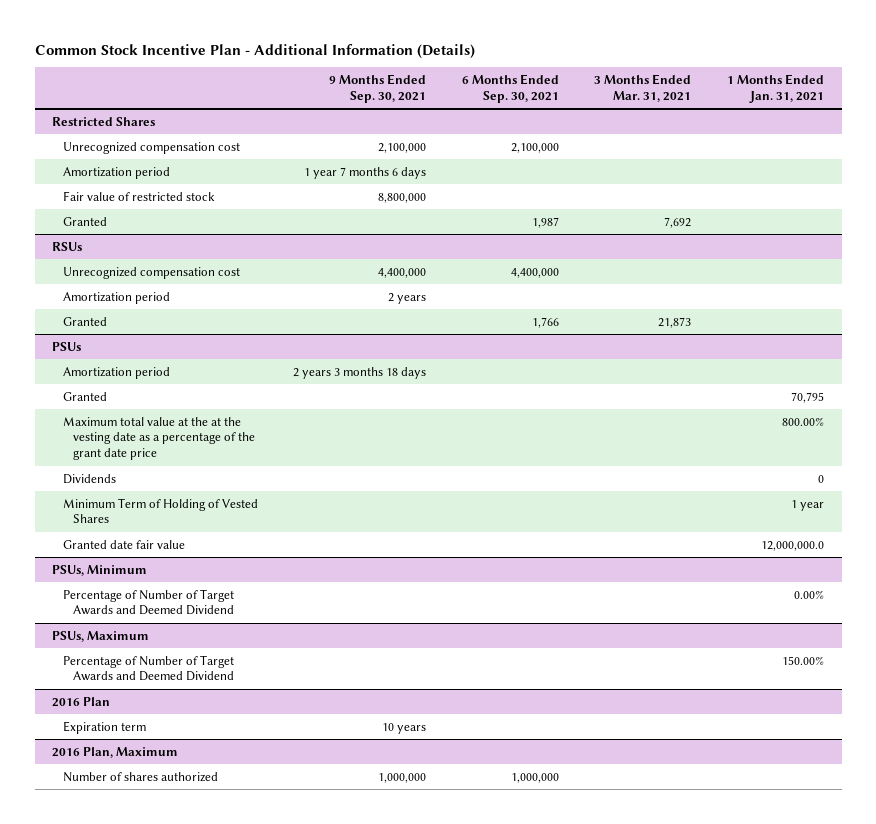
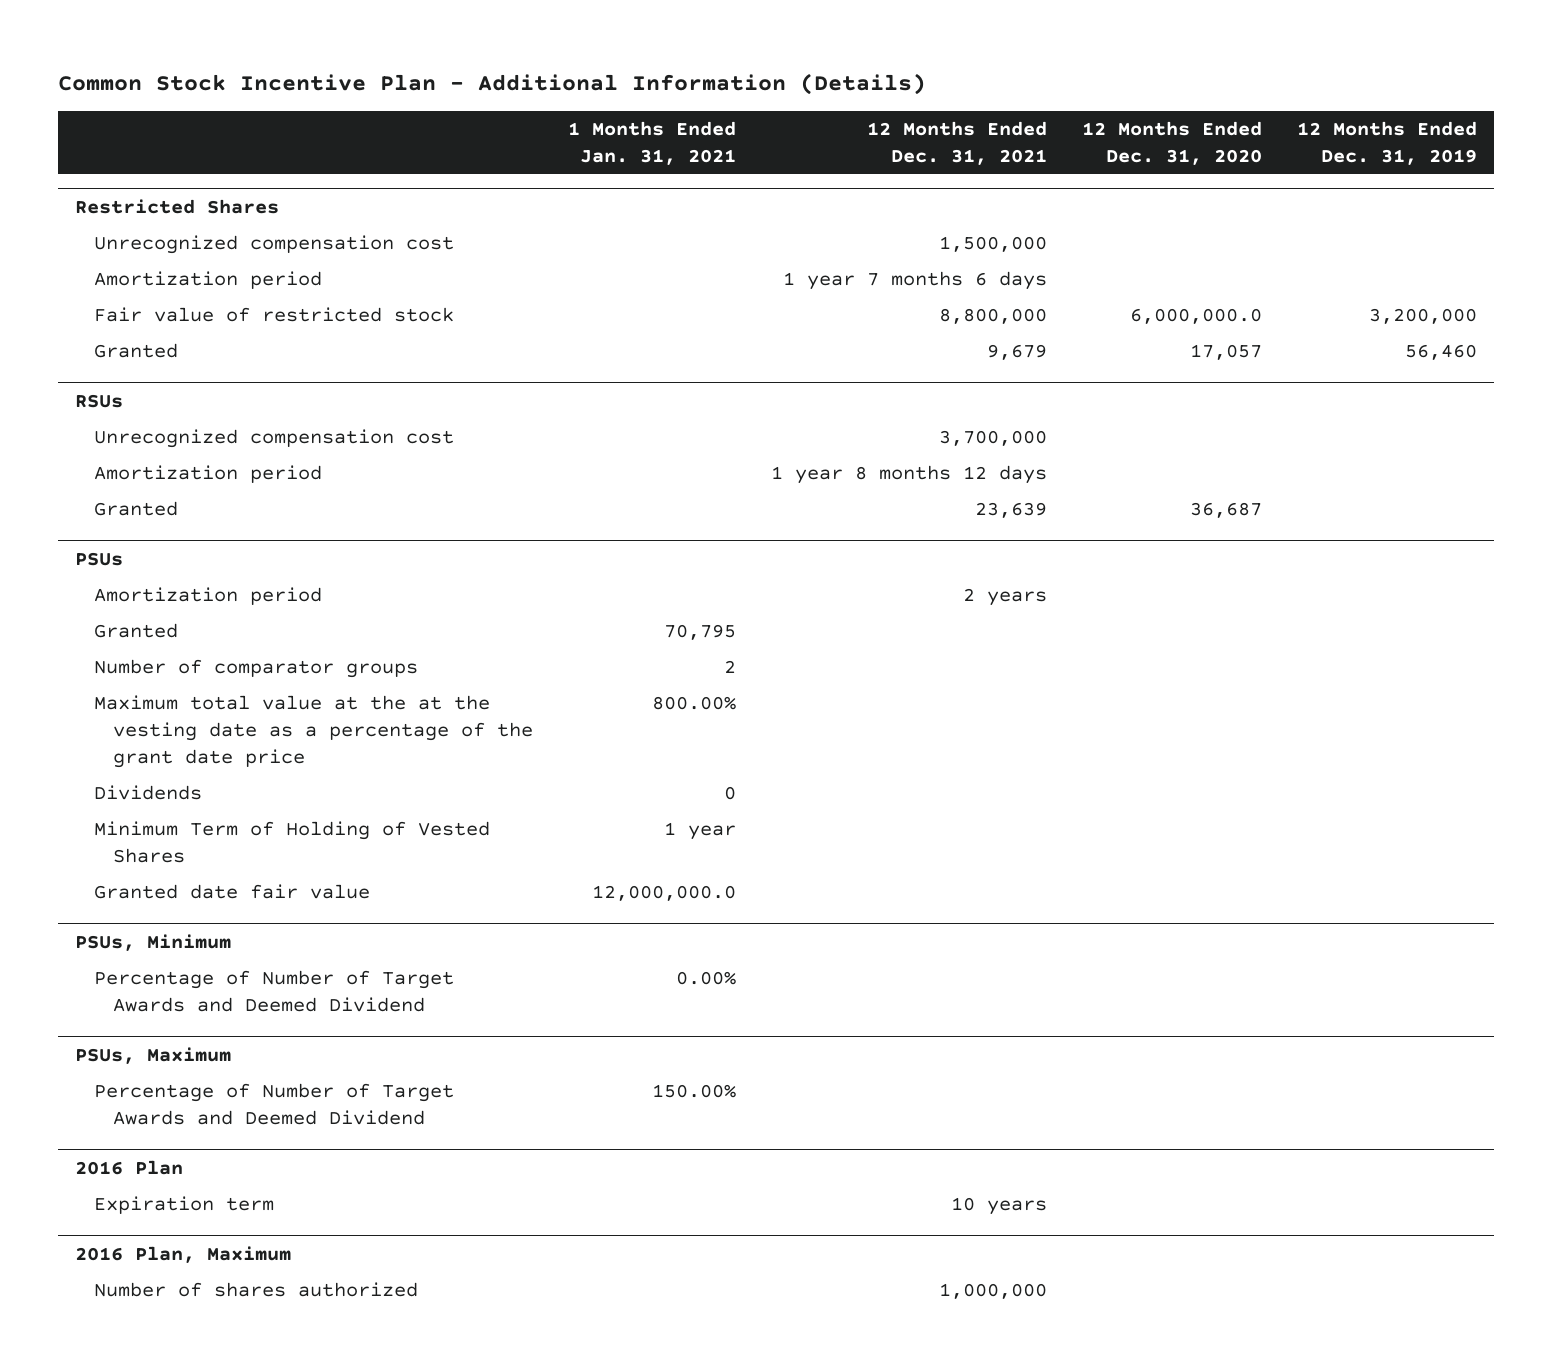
- | 9 Months Ended Sep. 30, 2021 | 6 Months Ended Sep. 30, 2021 | 3 Months Ended Mar. 31, 2021 | 1 Months Ended Jan. 31, 2021
+ | 1 Months Ended Jan. 31, 2021 | 12 Months Ended Dec. 31, 2021 | 12 Months Ended Dec. 31, 2020 | 12 Months Ended Dec. 31, 2019
@ PSUs
+ Number of comparator groups | 2 | | |

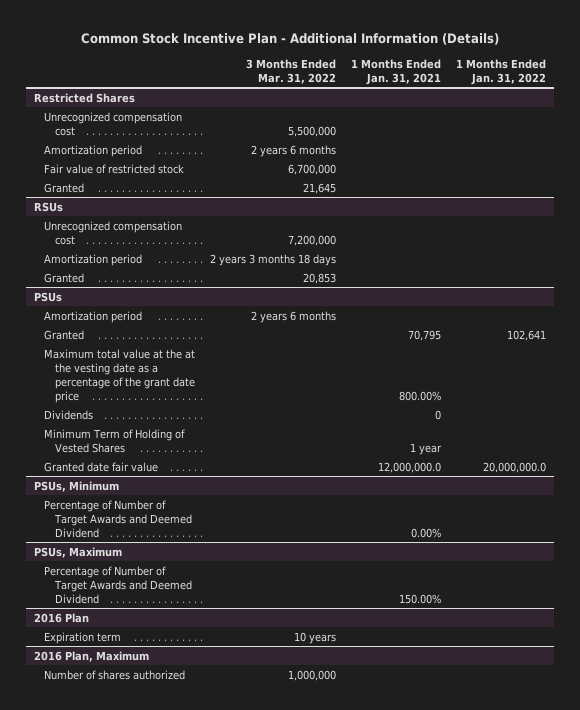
- | 1 Months Ended Jan. 31, 2021 | 12 Months Ended Dec. 31, 2021 | 12 Months Ended Dec. 31, 2020 | 12 Months Ended Dec. 31, 2019
+ | 3 Months Ended Mar. 31, 2022 | 1 Months Ended Jan. 31, 2021 | 1 Months Ended Jan. 31, 2022
@ PSUs
- Number of comparator groups | 2 | | |

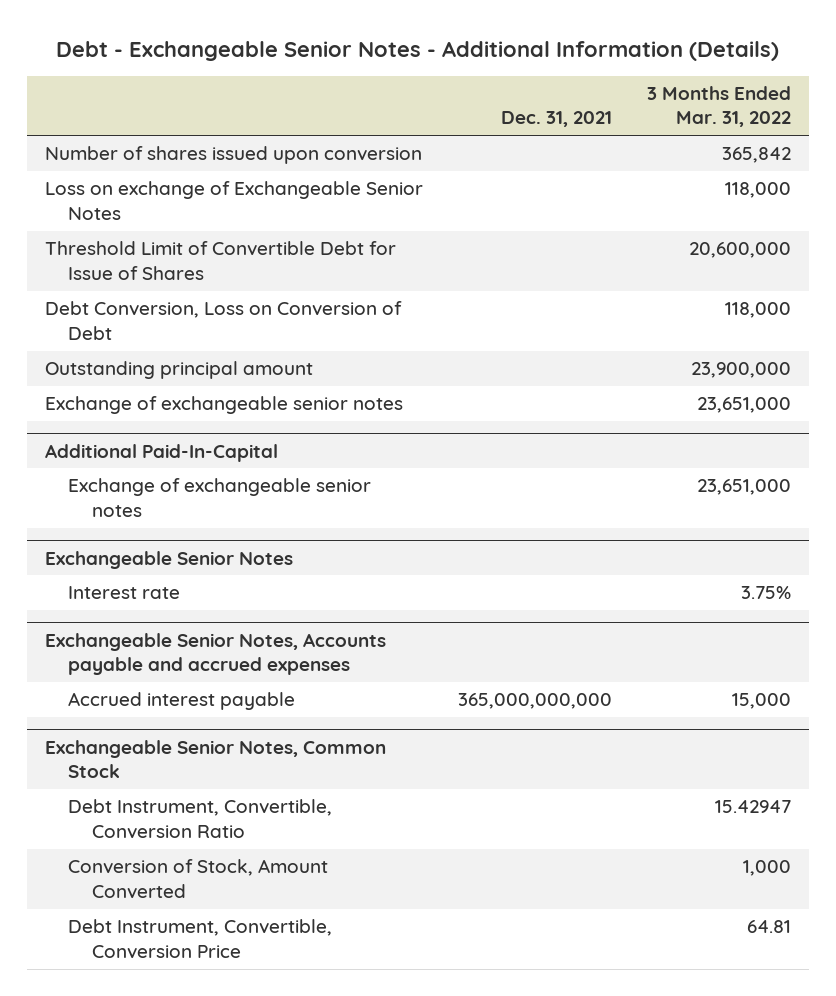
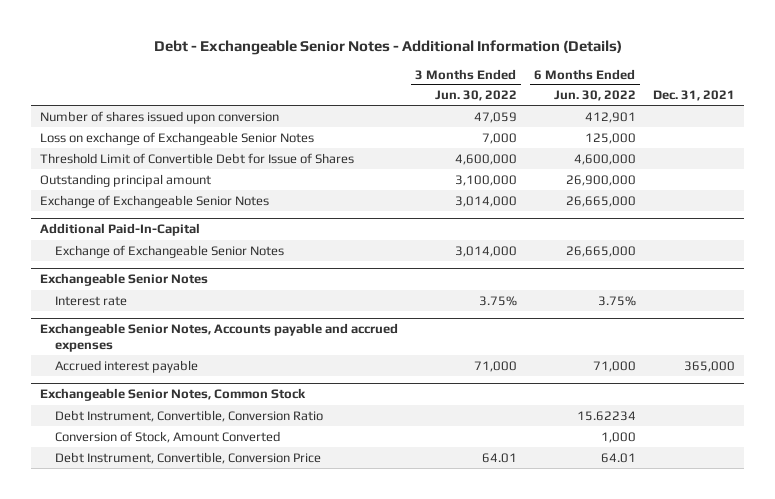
- | Dec. 31, 2021 | 3 Months Ended Mar. 31, 2022
+ | 3 Months Ended Jun. 30, 2022 | 6 Months Ended Jun. 30, 2022 | Dec. 31, 2021
- Debt Conversion, Loss on Conversion of Debt | | 118,000
- Exchange of exchangeable senior notes | | 23,651,000
+ Exchange of Exchangeable Senior Notes | 3,014,000 | 26,665,000 |
@ Additional Paid-In-Capital
- Exchange of exchangeable senior notes | | 23,651,000
+ Exchange of Exchangeable Senior Notes | 3,014,000 | 26,665,000 |
@ Exchangeable Senior Notes, Accounts payable and accrued expenses
- Accrued interest payable | 365,000,000,000 | 15,000
+ Accrued interest payable | 71,000 | 71,000 | 365,000

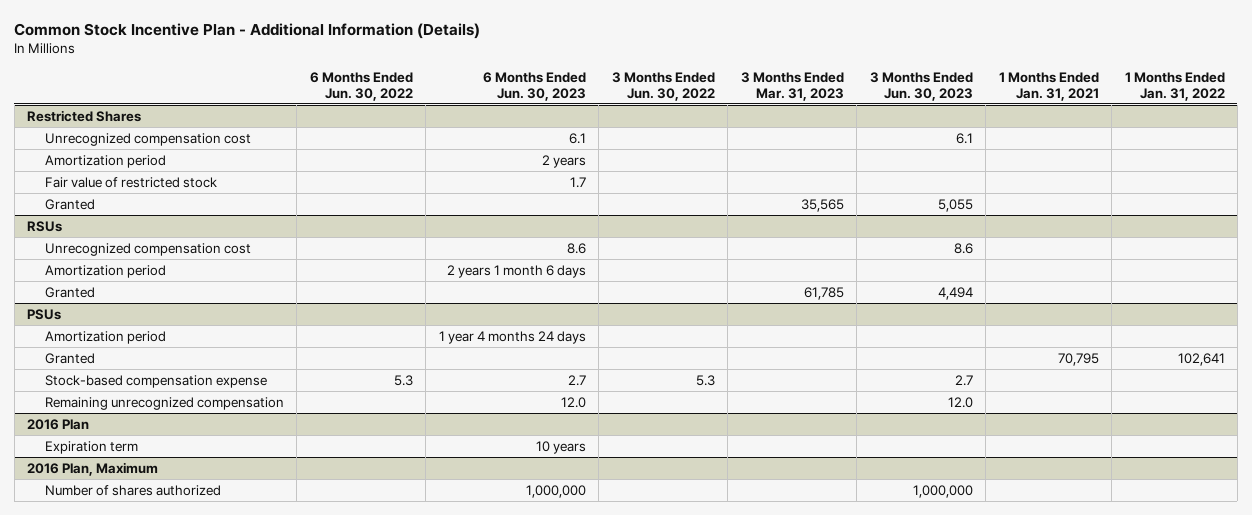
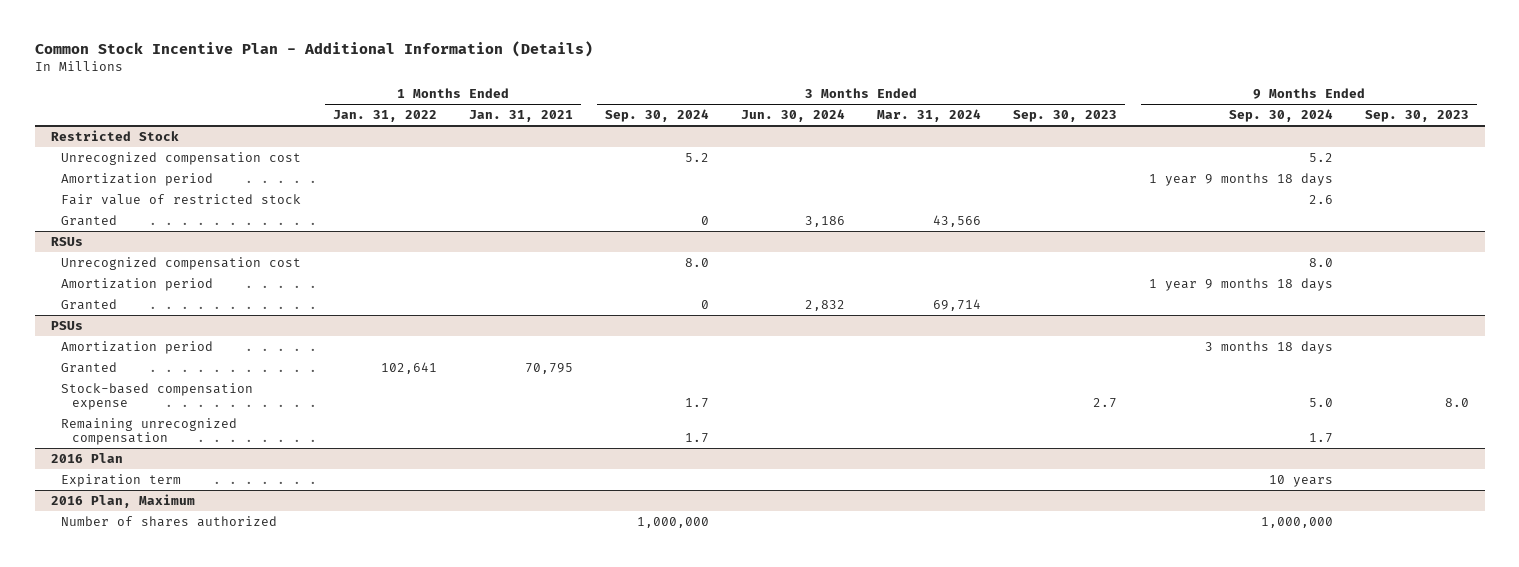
- | 6 Months Ended Jun. 30, 2022 | 6 Months Ended Jun. 30, 2023 | 3 Months Ended Jun. 30, 2022 | 3 Months Ended Mar. 31, 2023 | 3 Months Ended Jun. 30, 2023 | 1 Months Ended Jan. 31, 2021 | 1 Months Ended Jan. 31, 2022
+ | 1 Months Ended Jan. 31, 2022 | 1 Months Ended Jan. 31, 2021 | 3 Months Ended Sep. 30, 2024 | 3 Months Ended Jun. 30, 2024 | 3 Months Ended Mar. 31, 2024 | 3 Months Ended Sep. 30, 2023 | 9 Months Ended Sep. 30, 2024 | 9 Months Ended Sep. 30, 2023
- Restricted Shares
+ Restricted Stock

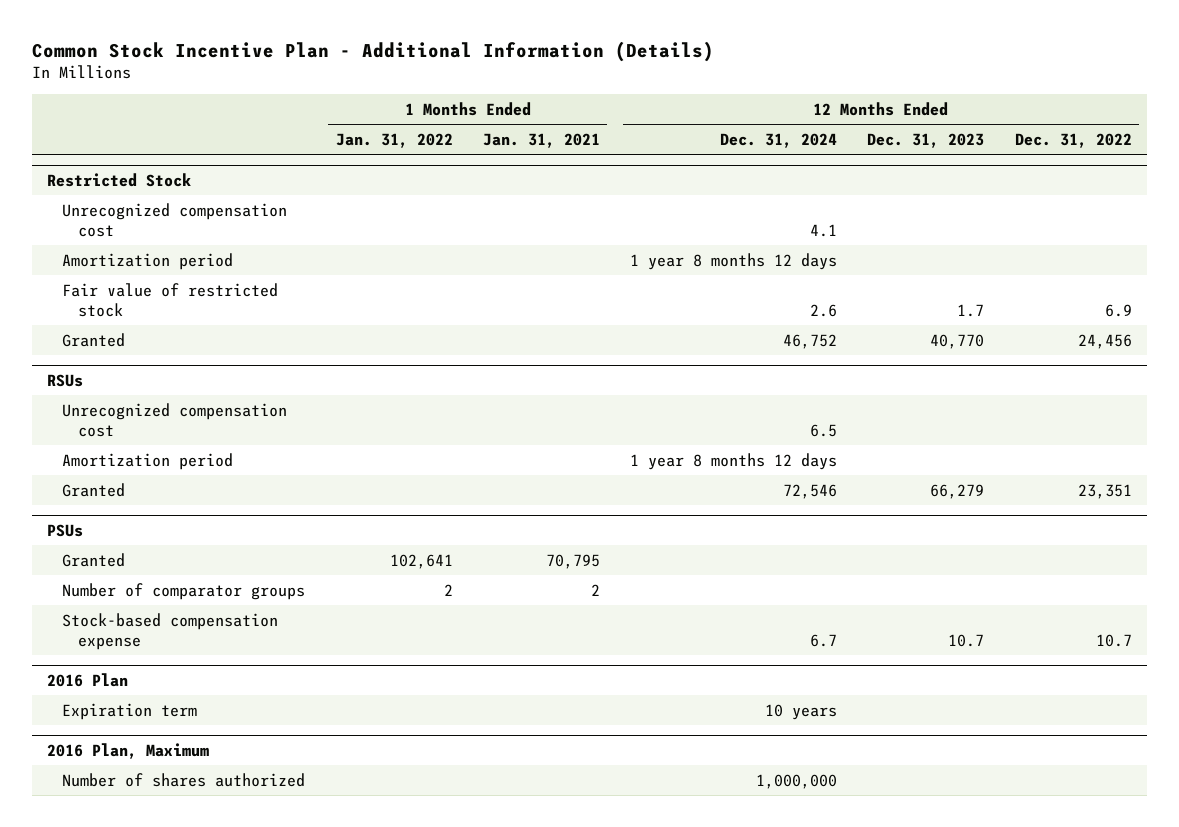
- | 1 Months Ended Jan. 31, 2022 | 1 Months Ended Jan. 31, 2021 | 3 Months Ended Sep. 30, 2024 | 3 Months Ended Jun. 30, 2024 | 3 Months Ended Mar. 31, 2024 | 3 Months Ended Sep. 30, 2023 | 9 Months Ended Sep. 30, 2024 | 9 Months Ended Sep. 30, 2023
+ | 1 Months Ended Jan. 31, 2022 | 1 Months Ended Jan. 31, 2021 | 12 Months Ended Dec. 31, 2024 | 12 Months Ended Dec. 31, 2023 | 12 Months Ended Dec. 31, 2022
@ PSUs
- Amortization period | | | | | | | 3 months 18 days |
+ Number of comparator groups | 2 | 2 | | |
- Remaining unrecognized compensation | | | 1.7 | | | | 1.7 |

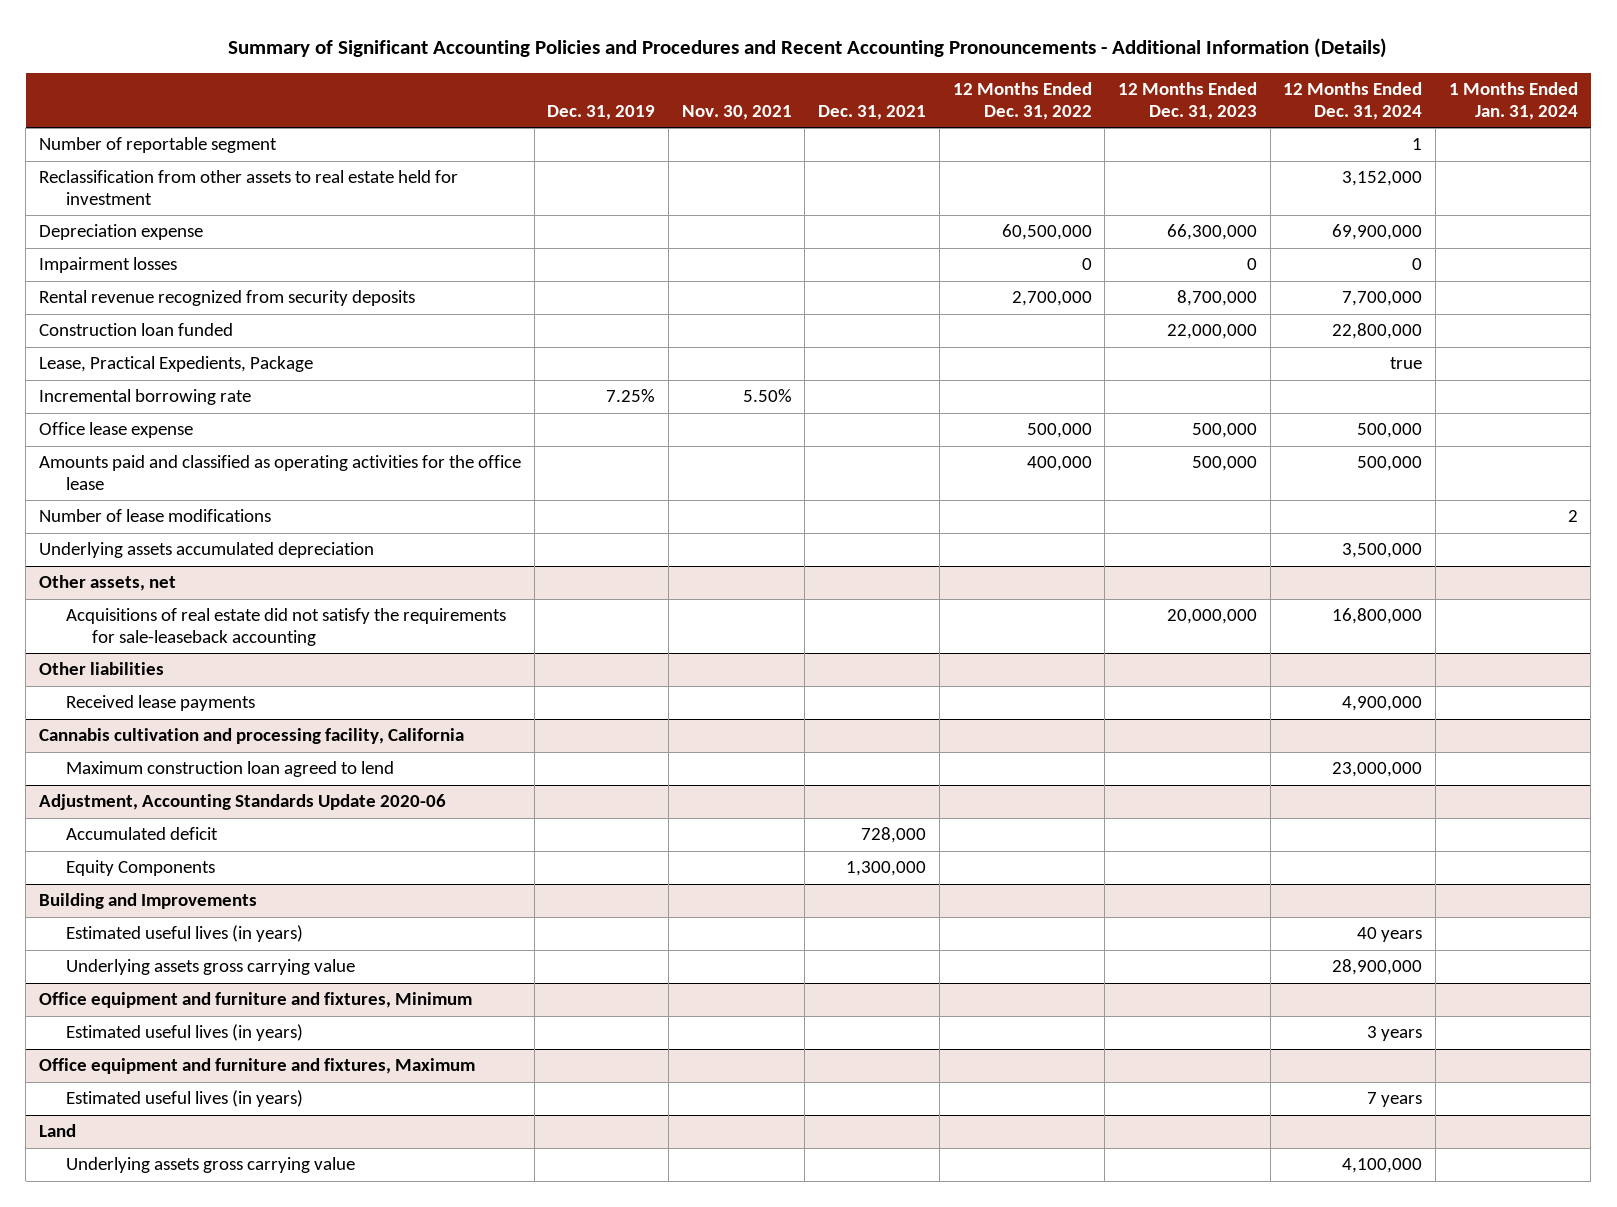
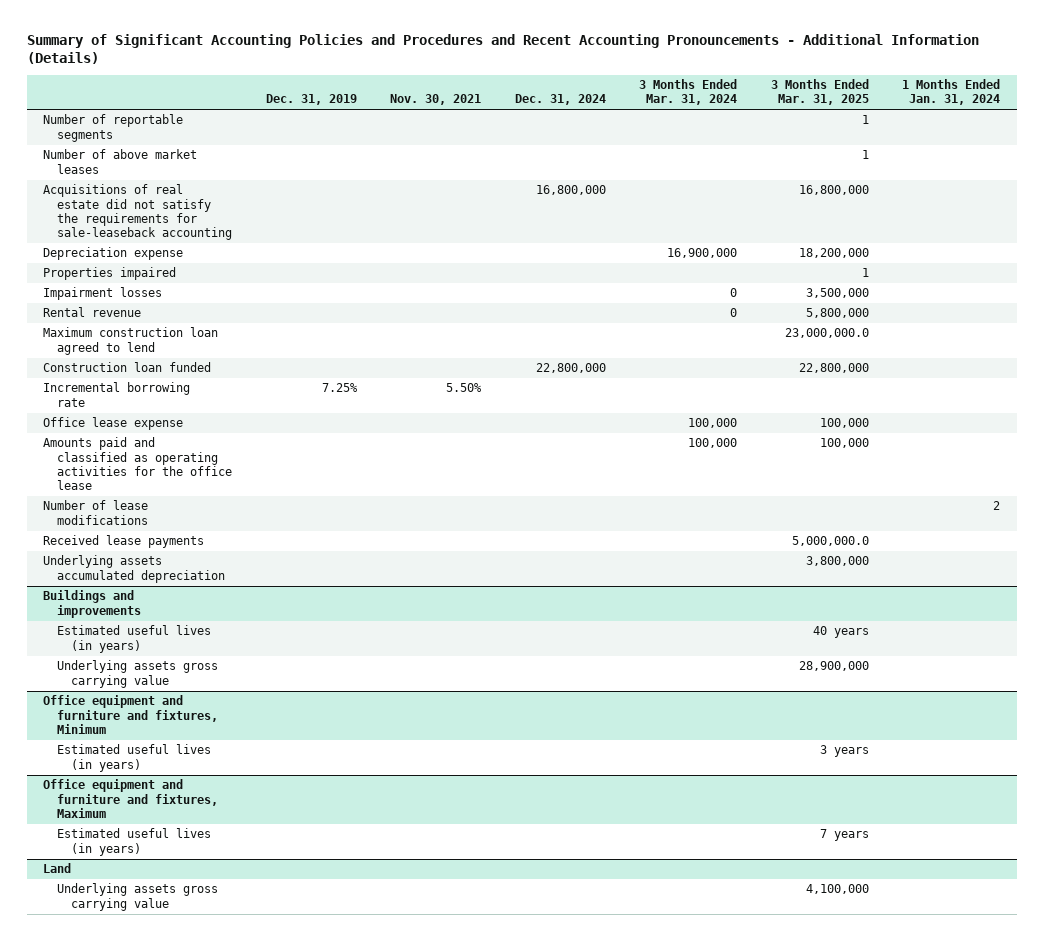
- | Dec. 31, 2019 | Nov. 30, 2021 | Dec. 31, 2021 | 12 Months Ended Dec. 31, 2022 | 12 Months Ended Dec. 31, 2023 | 12 Months Ended Dec. 31, 2024 | 1 Months Ended Jan. 31, 2024
+ | Dec. 31, 2019 | Nov. 30, 2021 | Dec. 31, 2024 | 3 Months Ended Mar. 31, 2024 | 3 Months Ended Mar. 31, 2025 | 1 Months Ended Jan. 31, 2024
- Number of reportable segment | | | | | | 1 |
- Reclassification from other assets to real estate held for investment | | | | | | 3,152,000 |
+ Number of reportable segments | | | | | 1 |
+ Number of above market leases | | | | | 1 |
+ Acquisitions of real estate did not satisfy the requirements for sale-leaseback accounting | | | 16,800,000 | | 16,800,000 |
+ Properties impaired | | | | | 1 |
- Rental revenue recognized from security deposits | | | | 2,700,000 | 8,700,000 | 7,700,000 |
+ Rental revenue | | | | 0 | 5,800,000 |
+ Maximum construction loan agreed to lend | | | | | 23,000,000.0 |
- Lease, Practical Expedients, Package | | | | | | true |
+ Received lease payments | | | | | 5,000,000.0 |
- Other assets, net
- Acquisitions of real estate did not satisfy the requirements for sale-leaseback accounting | | | | | 20,000,000 | 16,800,000 |
- Other liabilities
- Received lease payments | | | | | | 4,900,000 |
- Cannabis cultivation and processing facility, California
- Maximum construction loan agreed to lend | | | | | | 23,000,000 |
- Adjustment, Accounting Standards Update 2020-06
- Accumulated deficit | | | 728,000 | | | |
- Equity Components | | | 1,300,000 | | | |
- Building and Improvements
+ Buildings and improvements

